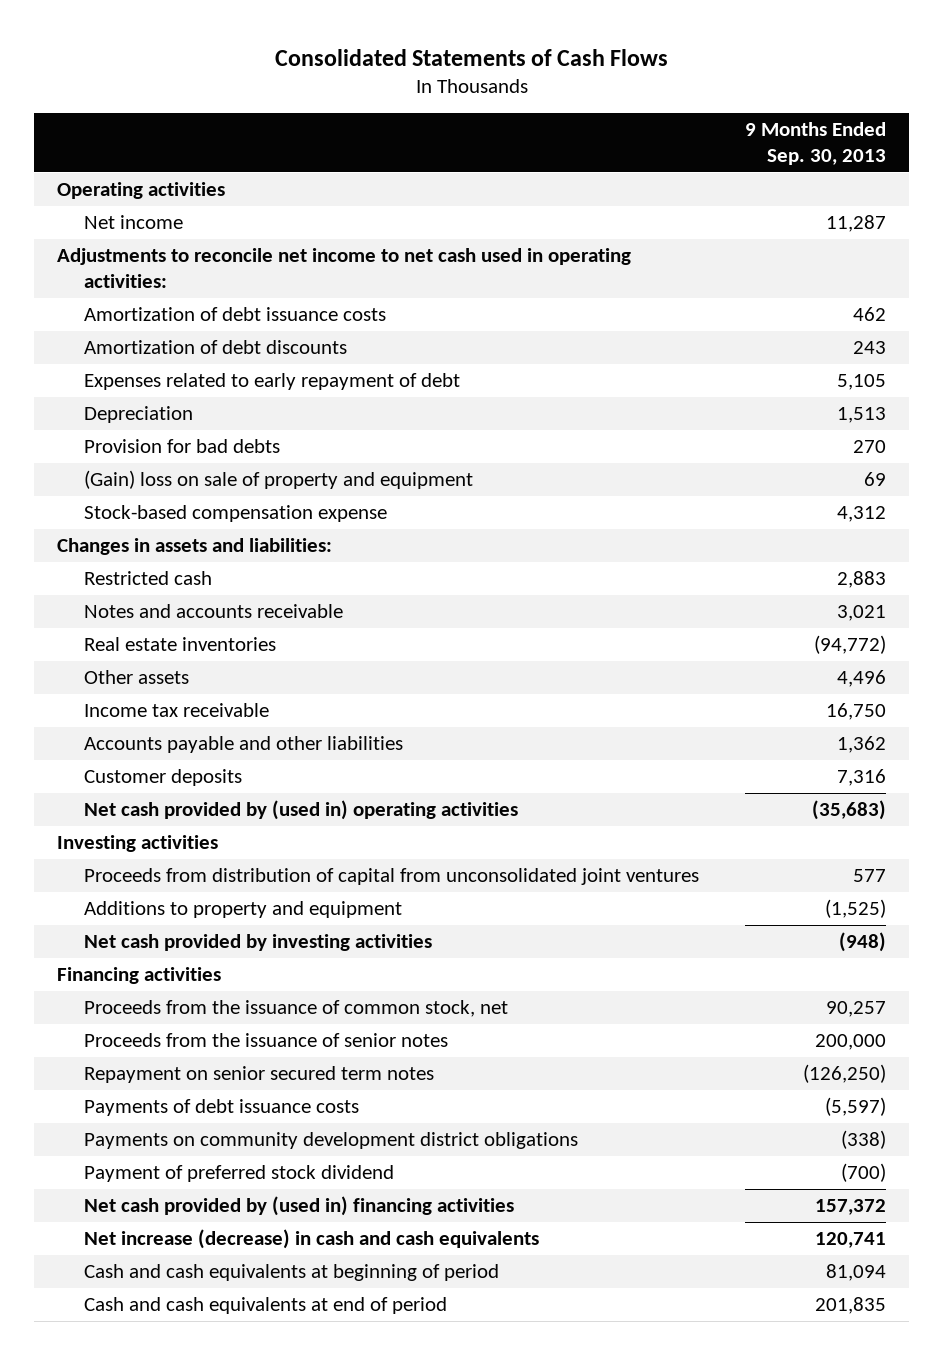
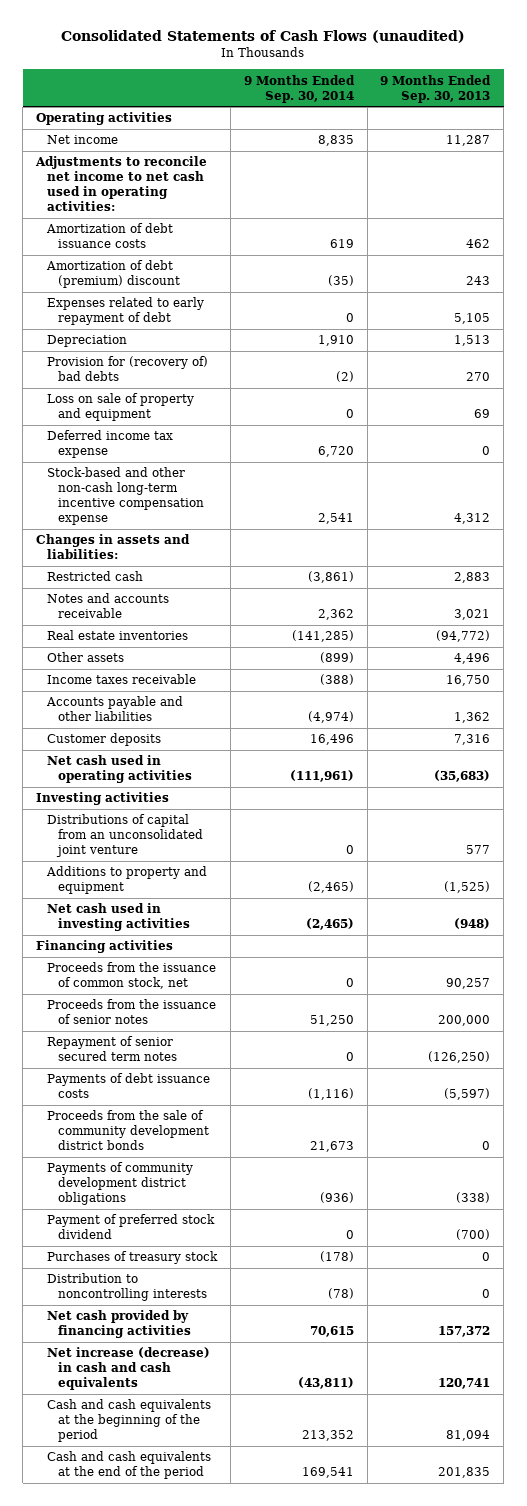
- Consolidated Statements of Cash Flows
+ Consolidated Statements of Cash Flows (unaudited)
- | 9 Months Ended Sep. 30, 2013
+ | 9 Months Ended Sep. 30, 2014 | 9 Months Ended Sep. 30, 2013
- Amortization of debt discounts | 243
+ Amortization of debt (premium) discount | (35) | 243
- Provision for bad debts | 270
- (Gain) loss on sale of property and equipment | 69
- Stock-based compensation expense | 4,312
+ Provision for (recovery of) bad debts | (2) | 270
+ Loss on sale of property and equipment | 0 | 69
+ Deferred income tax expense | 6,720 | 0
+ Stock-based and other non-cash long-term incentive compensation expense | 2,541 | 4,312
- Income tax receivable | 16,750
+ Income taxes receivable | (388) | 16,750
- Net cash provided by (used in) operating activities | (35,683)
+ Net cash used in operating activities | (111,961) | (35,683)
- Proceeds from distribution of capital from unconsolidated joint ventures | 577
+ Distributions of capital from an unconsolidated joint venture | 0 | 577
- Net cash provided by investing activities | (948)
+ Net cash used in investing activities | (2,465) | (948)
- Repayment on senior secured term notes | (126,250)
+ Repayment of senior secured term notes | 0 | (126,250)
- Payments on community development district obligations | (338)
+ Proceeds from the sale of community development district bonds | 21,673 | 0
+ Payments of community development district obligations | (936) | (338)
- Net cash provided by (used in) financing activities | 157,372
+ Purchases of treasury stock | (178) | 0
+ Distribution to noncontrolling interests | (78) | 0
+ Net cash provided by financing activities | 70,615 | 157,372
- Cash and cash equivalents at beginning of period | 81,094
- Cash and cash equivalents at end of period | 201,835
+ Cash and cash equivalents at the beginning of the period | 213,352 | 81,094
+ Cash and cash equivalents at the end of the period | 169,541 | 201,835

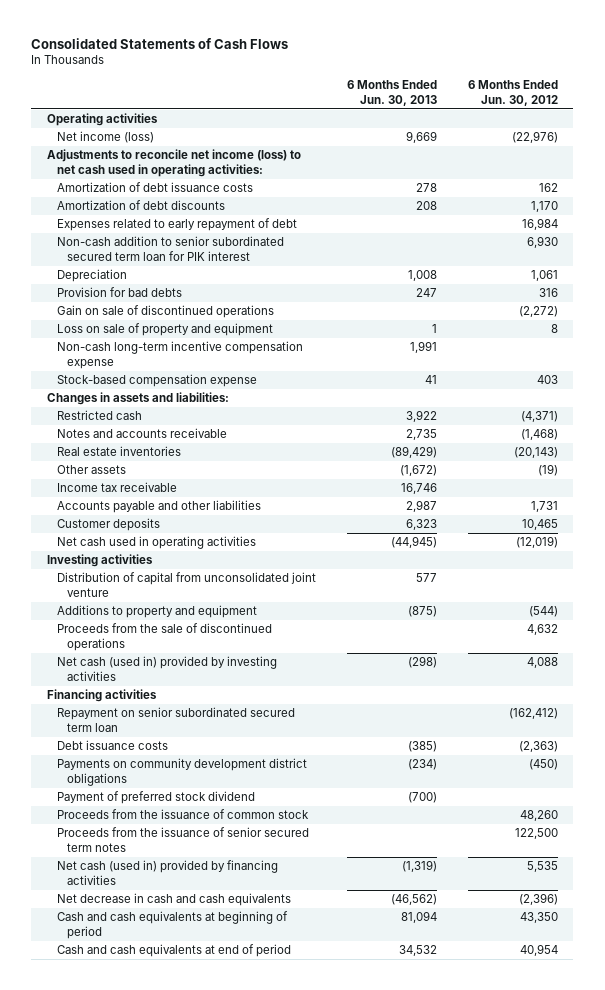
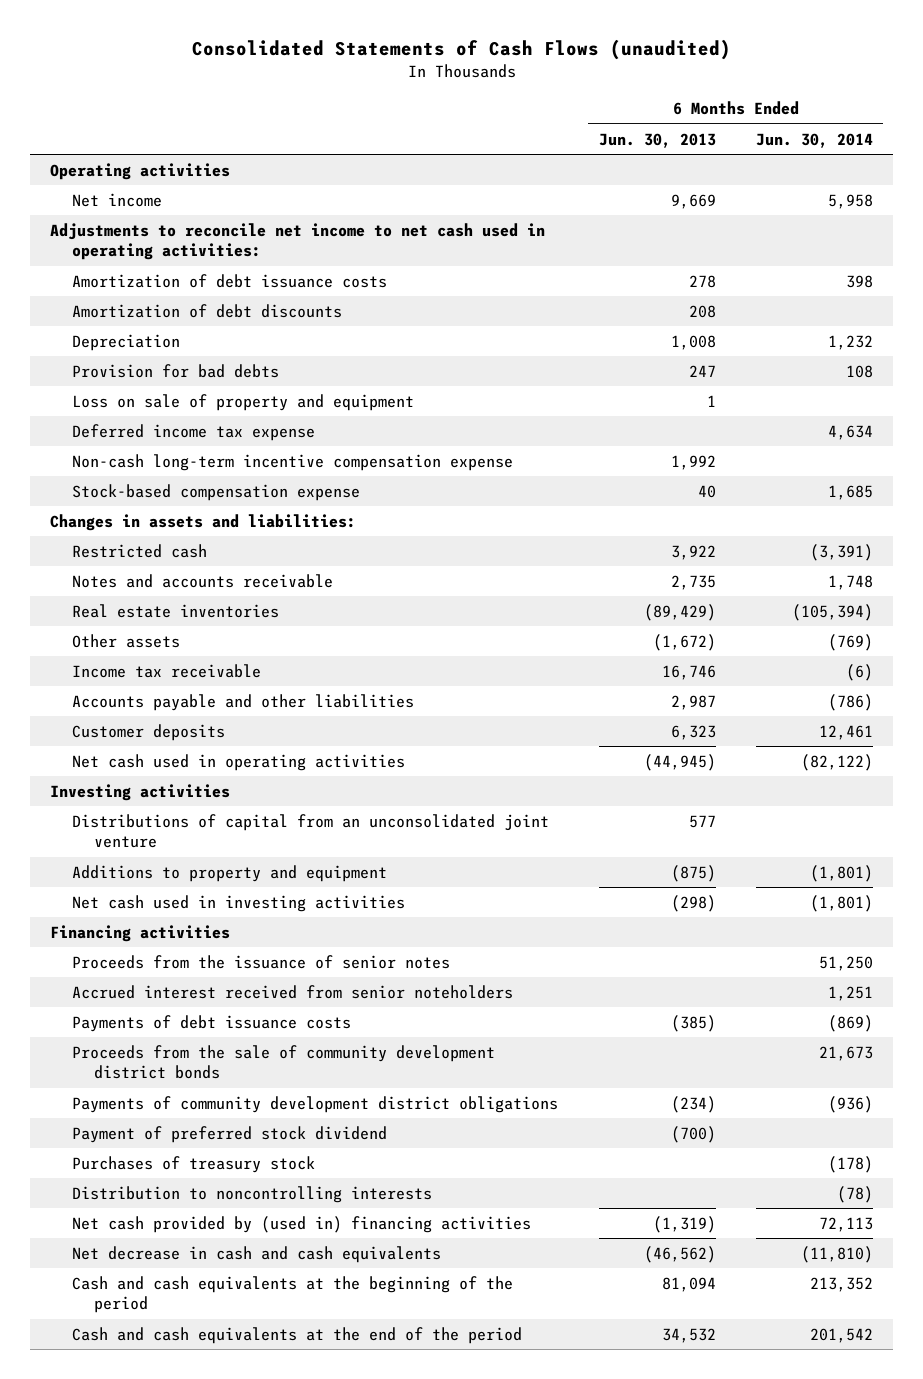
- Consolidated Statements of Cash Flows
+ Consolidated Statements of Cash Flows (unaudited)
- | 6 Months Ended Jun. 30, 2013 | 6 Months Ended Jun. 30, 2012
+ | 6 Months Ended Jun. 30, 2013 | 6 Months Ended Jun. 30, 2014
- Net income (loss) | 9,669 | (22,976)
- Adjustments to reconcile net income (loss) to net cash used in operating activities:
+ Net income | 9,669 | 5,958
+ Adjustments to reconcile net income to net cash used in operating activities:
- Expenses related to early repayment of debt | | 16,984
- Non-cash addition to senior subordinated secured term loan for PIK interest | | 6,930
- Gain on sale of discontinued operations | | (2,272)
- Non-cash long-term incentive compensation expense | 1,991 |
- Stock-based compensation expense | 41 | 403
+ Deferred income tax expense | | 4,634
+ Non-cash long-term incentive compensation expense | 1,992 |
+ Stock-based compensation expense | 40 | 1,685
- Distribution of capital from unconsolidated joint venture | 577 |
+ Distributions of capital from an unconsolidated joint venture | 577 |
- Proceeds from the sale of discontinued operations | | 4,632
- Net cash (used in) provided by investing activities | (298) | 4,088
+ Net cash used in investing activities | (298) | (1,801)
- Repayment on senior subordinated secured term loan | | (162,412)
- Debt issuance costs | (385) | (2,363)
- Payments on community development district obligations | (234) | (450)
+ Proceeds from the issuance of senior notes | | 51,250
+ Accrued interest received from senior noteholders | | 1,251
+ Payments of debt issuance costs | (385) | (869)
+ Proceeds from the sale of community development district bonds | | 21,673
+ Payments of community development district obligations | (234) | (936)
- Proceeds from the issuance of common stock | | 48,260
- Proceeds from the issuance of senior secured term notes | | 122,500
- Net cash (used in) provided by financing activities | (1,319) | 5,535
+ Purchases of treasury stock | | (178)
+ Distribution to noncontrolling interests | | (78)
+ Net cash provided by (used in) financing activities | (1,319) | 72,113
- Cash and cash equivalents at beginning of period | 81,094 | 43,350
- Cash and cash equivalents at end of period | 34,532 | 40,954
+ Cash and cash equivalents at the beginning of the period | 81,094 | 213,352
+ Cash and cash equivalents at the end of the period | 34,532 | 201,542

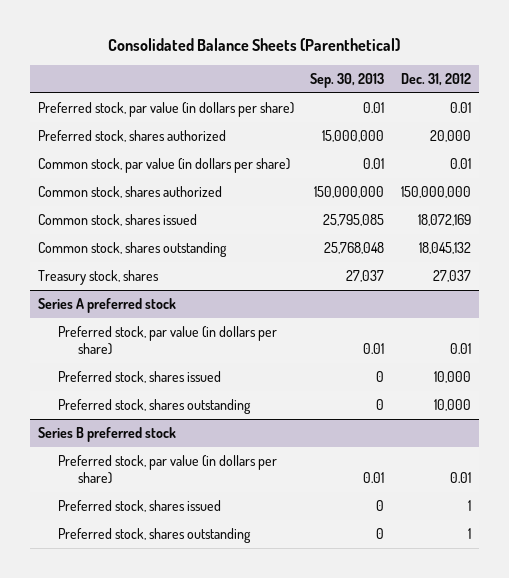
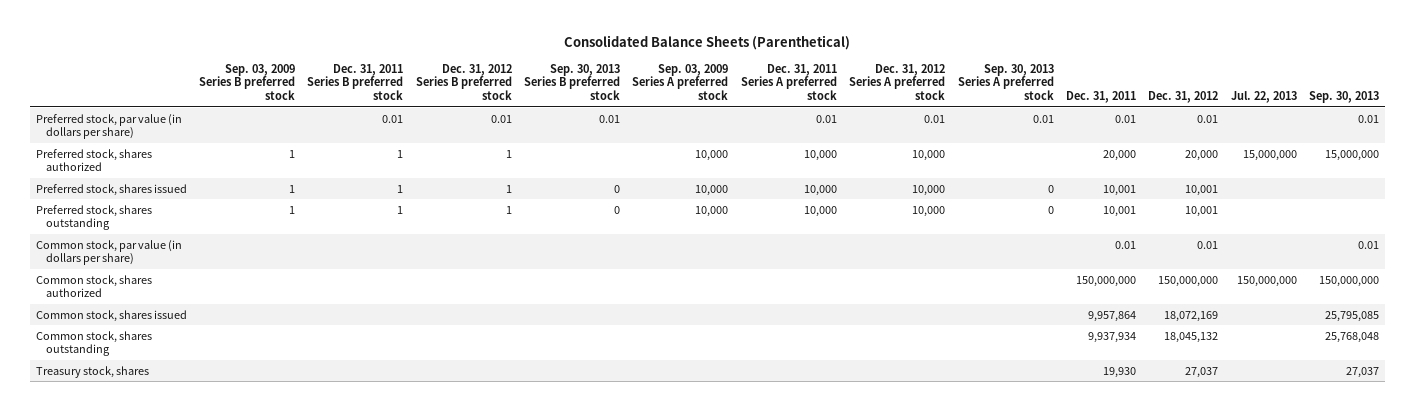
- | Sep. 30, 2013 | Dec. 31, 2012
+ | Sep. 03, 2009 Series B preferred stock | Dec. 31, 2011 Series B preferred stock | Dec. 31, 2012 Series B preferred stock | Sep. 30, 2013 Series B preferred stock | Sep. 03, 2009 Series A preferred stock | Dec. 31, 2011 Series A preferred stock | Dec. 31, 2012 Series A preferred stock | Sep. 30, 2013 Series A preferred stock | Dec. 31, 2011 | Dec. 31, 2012 | Jul. 22, 2013 | Sep. 30, 2013
+ Preferred stock, shares issued | 1 | 1 | 1 | 0 | 10,000 | 10,000 | 10,000 | 0 | 10,001 | 10,001 | |
+ Preferred stock, shares outstanding | 1 | 1 | 1 | 0 | 10,000 | 10,000 | 10,000 | 0 | 10,001 | 10,001 | |
- Series A preferred stock
- Preferred stock, par value (in dollars per share) | 0.01 | 0.01
- Preferred stock, shares issued | 0 | 10,000
- Preferred stock, shares outstanding | 0 | 10,000
- Series B preferred stock
- Preferred stock, par value (in dollars per share) | 0.01 | 0.01
- Preferred stock, shares issued | 0 | 1
- Preferred stock, shares outstanding | 0 | 1

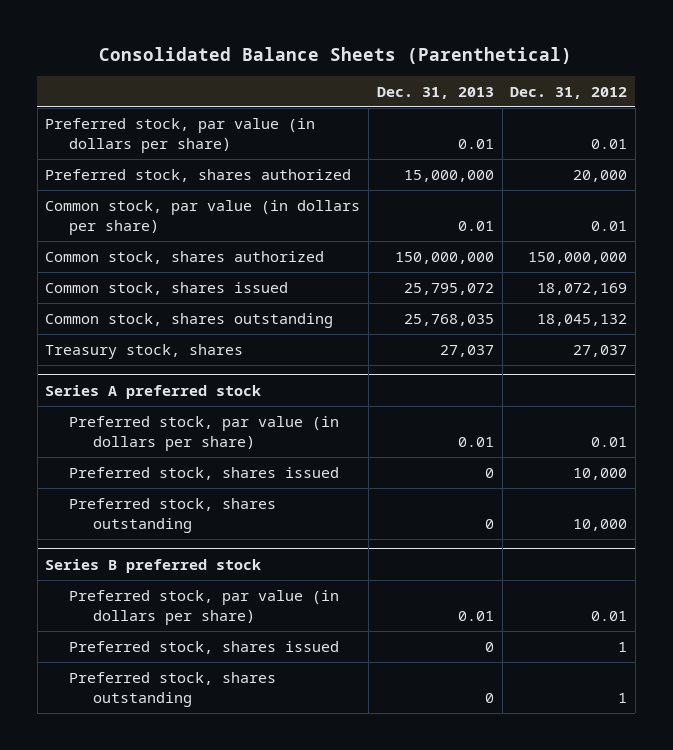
- | Sep. 03, 2009 Series B preferred stock | Dec. 31, 2011 Series B preferred stock | Dec. 31, 2012 Series B preferred stock | Sep. 30, 2013 Series B preferred stock | Sep. 03, 2009 Series A preferred stock | Dec. 31, 2011 Series A preferred stock | Dec. 31, 2012 Series A preferred stock | Sep. 30, 2013 Series A preferred stock | Dec. 31, 2011 | Dec. 31, 2012 | Jul. 22, 2013 | Sep. 30, 2013
+ | Dec. 31, 2013 | Dec. 31, 2012
- Preferred stock, shares issued | 1 | 1 | 1 | 0 | 10,000 | 10,000 | 10,000 | 0 | 10,001 | 10,001 | |
- Preferred stock, shares outstanding | 1 | 1 | 1 | 0 | 10,000 | 10,000 | 10,000 | 0 | 10,001 | 10,001 | |
+ Series A preferred stock
+ Preferred stock, par value (in dollars per share) | 0.01 | 0.01
+ Preferred stock, shares issued | 0 | 10,000
+ Preferred stock, shares outstanding | 0 | 10,000
+ Series B preferred stock
+ Preferred stock, par value (in dollars per share) | 0.01 | 0.01
+ Preferred stock, shares issued | 0 | 1
+ Preferred stock, shares outstanding | 0 | 1

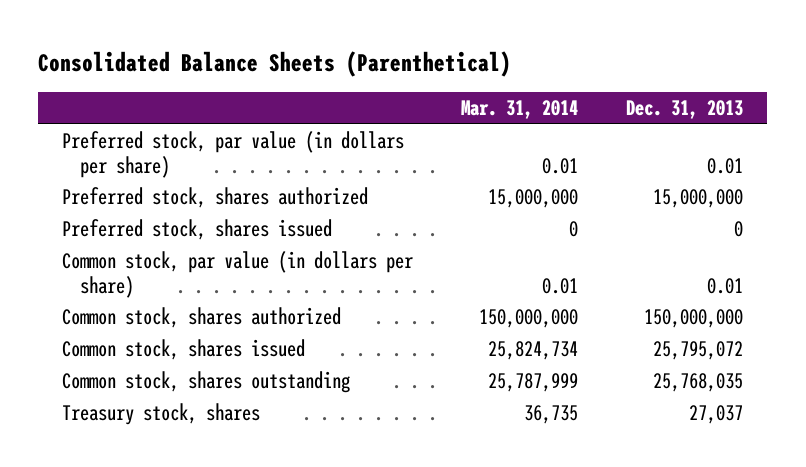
- | Dec. 31, 2013 | Dec. 31, 2012
+ | Mar. 31, 2014 | Dec. 31, 2013
+ Preferred stock, shares issued | 0 | 0
- Series A preferred stock
- Preferred stock, par value (in dollars per share) | 0.01 | 0.01
- Preferred stock, shares issued | 0 | 10,000
- Preferred stock, shares outstanding | 0 | 10,000
- Series B preferred stock
- Preferred stock, par value (in dollars per share) | 0.01 | 0.01
- Preferred stock, shares issued | 0 | 1
- Preferred stock, shares outstanding | 0 | 1

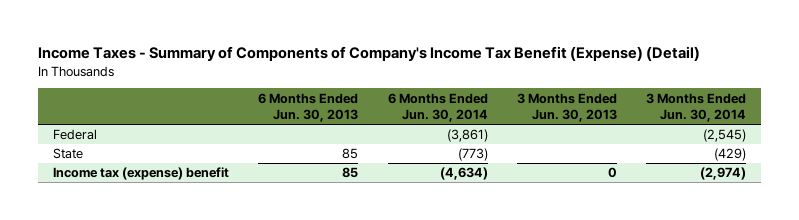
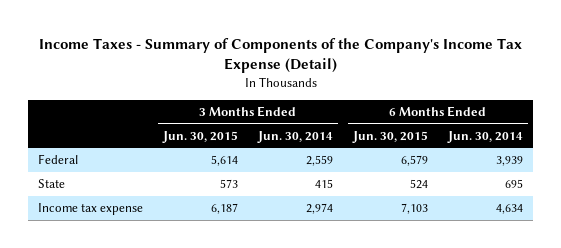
- Income Taxes - Summary of Components of Company's Income Tax Benefit (Expense) (Detail)
+ Income Taxes - Summary of Components of the Company's Income Tax Expense (Detail)
- | 6 Months Ended Jun. 30, 2013 | 6 Months Ended Jun. 30, 2014 | 3 Months Ended Jun. 30, 2013 | 3 Months Ended Jun. 30, 2014
+ | 3 Months Ended Jun. 30, 2015 | 3 Months Ended Jun. 30, 2014 | 6 Months Ended Jun. 30, 2015 | 6 Months Ended Jun. 30, 2014
- Federal | | (3,861) | | (2,545)
- State | 85 | (773) | | (429)
- Income tax (expense) benefit | 85 | (4,634) | 0 | (2,974)
+ Federal | 5,614 | 2,559 | 6,579 | 3,939
+ State | 573 | 415 | 524 | 695
+ Income tax expense | 6,187 | 2,974 | 7,103 | 4,634

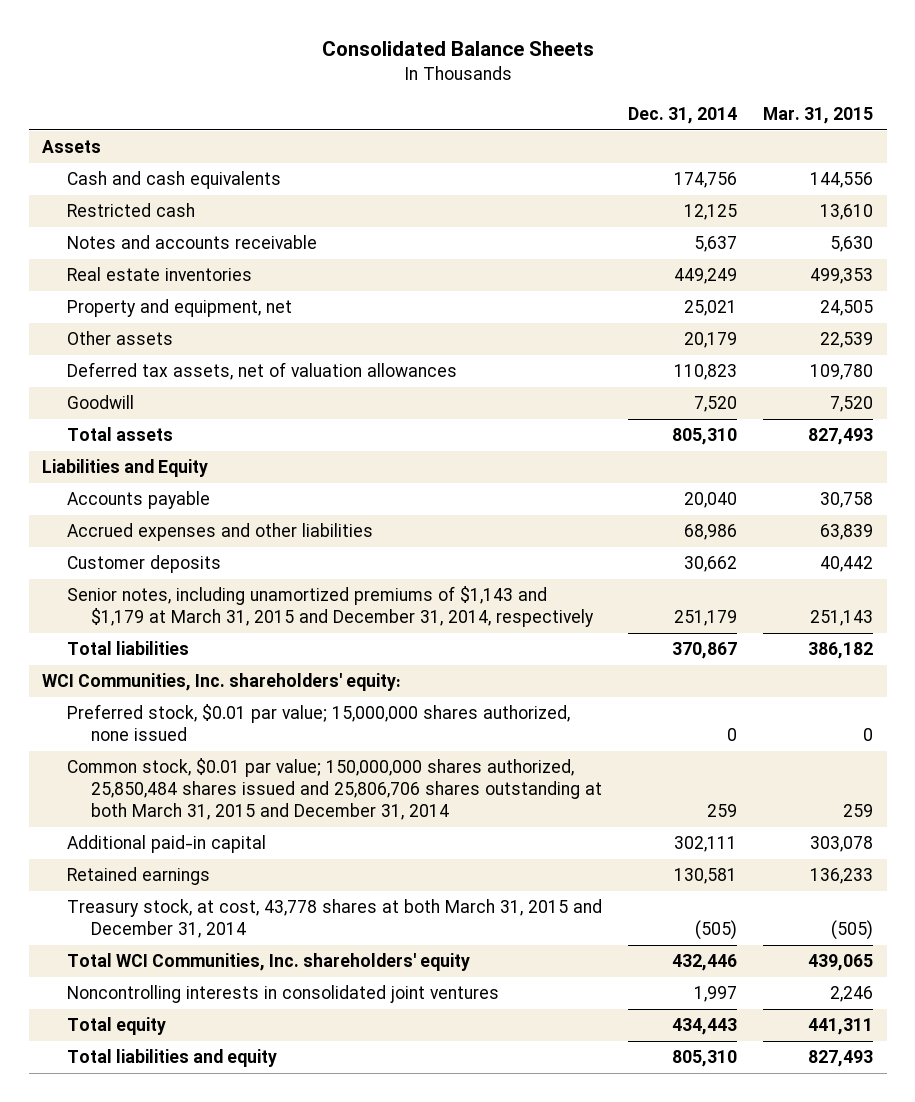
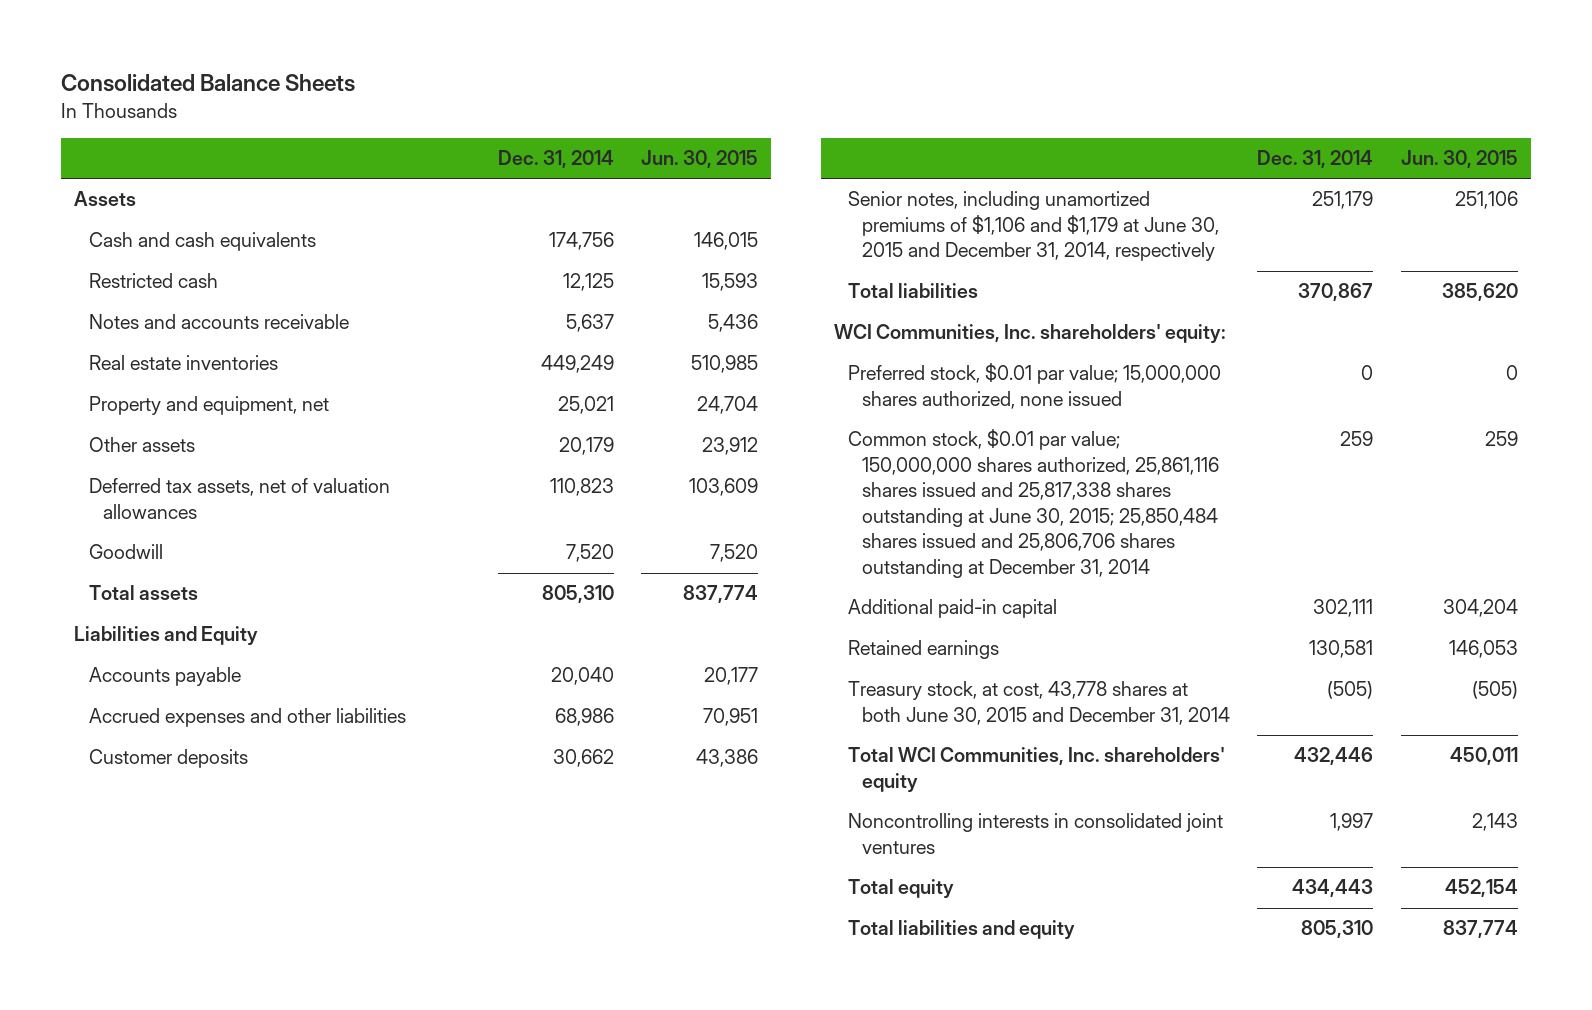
- | Dec. 31, 2014 | Mar. 31, 2015
+ | Dec. 31, 2014 | Jun. 30, 2015
- Senior notes, including unamortized premiums of $1,143 and $1,179 at March 31, 2015 and December 31, 2014, respectively | 251,179 | 251,143
+ Senior notes, including unamortized premiums of $1,106 and $1,179 at June 30, 2015 and December 31, 2014, respectively | 251,179 | 251,106
- Common stock, $0.01 par value; 150,000,000 shares authorized, 25,850,484 shares issued and 25,806,706 shares outstanding at both March 31, 2015 and December 31, 2014 | 259 | 259
+ Common stock, $0.01 par value; 150,000,000 shares authorized, 25,861,116 shares issued and 25,817,338 shares outstanding at June 30, 2015; 25,850,484 shares issued and 25,806,706 shares outstanding at December 31, 2014 | 259 | 259
- Treasury stock, at cost, 43,778 shares at both March 31, 2015 and December 31, 2014 | (505) | (505)
+ Treasury stock, at cost, 43,778 shares at both June 30, 2015 and December 31, 2014 | (505) | (505)

